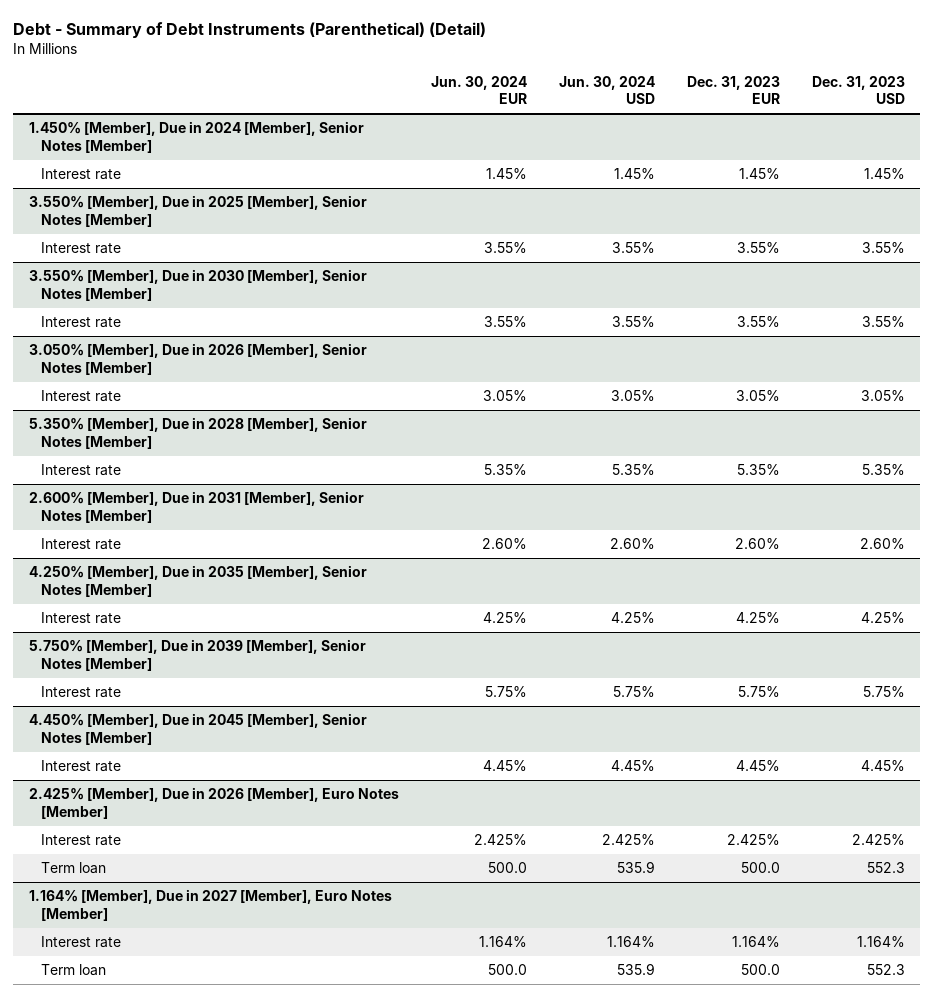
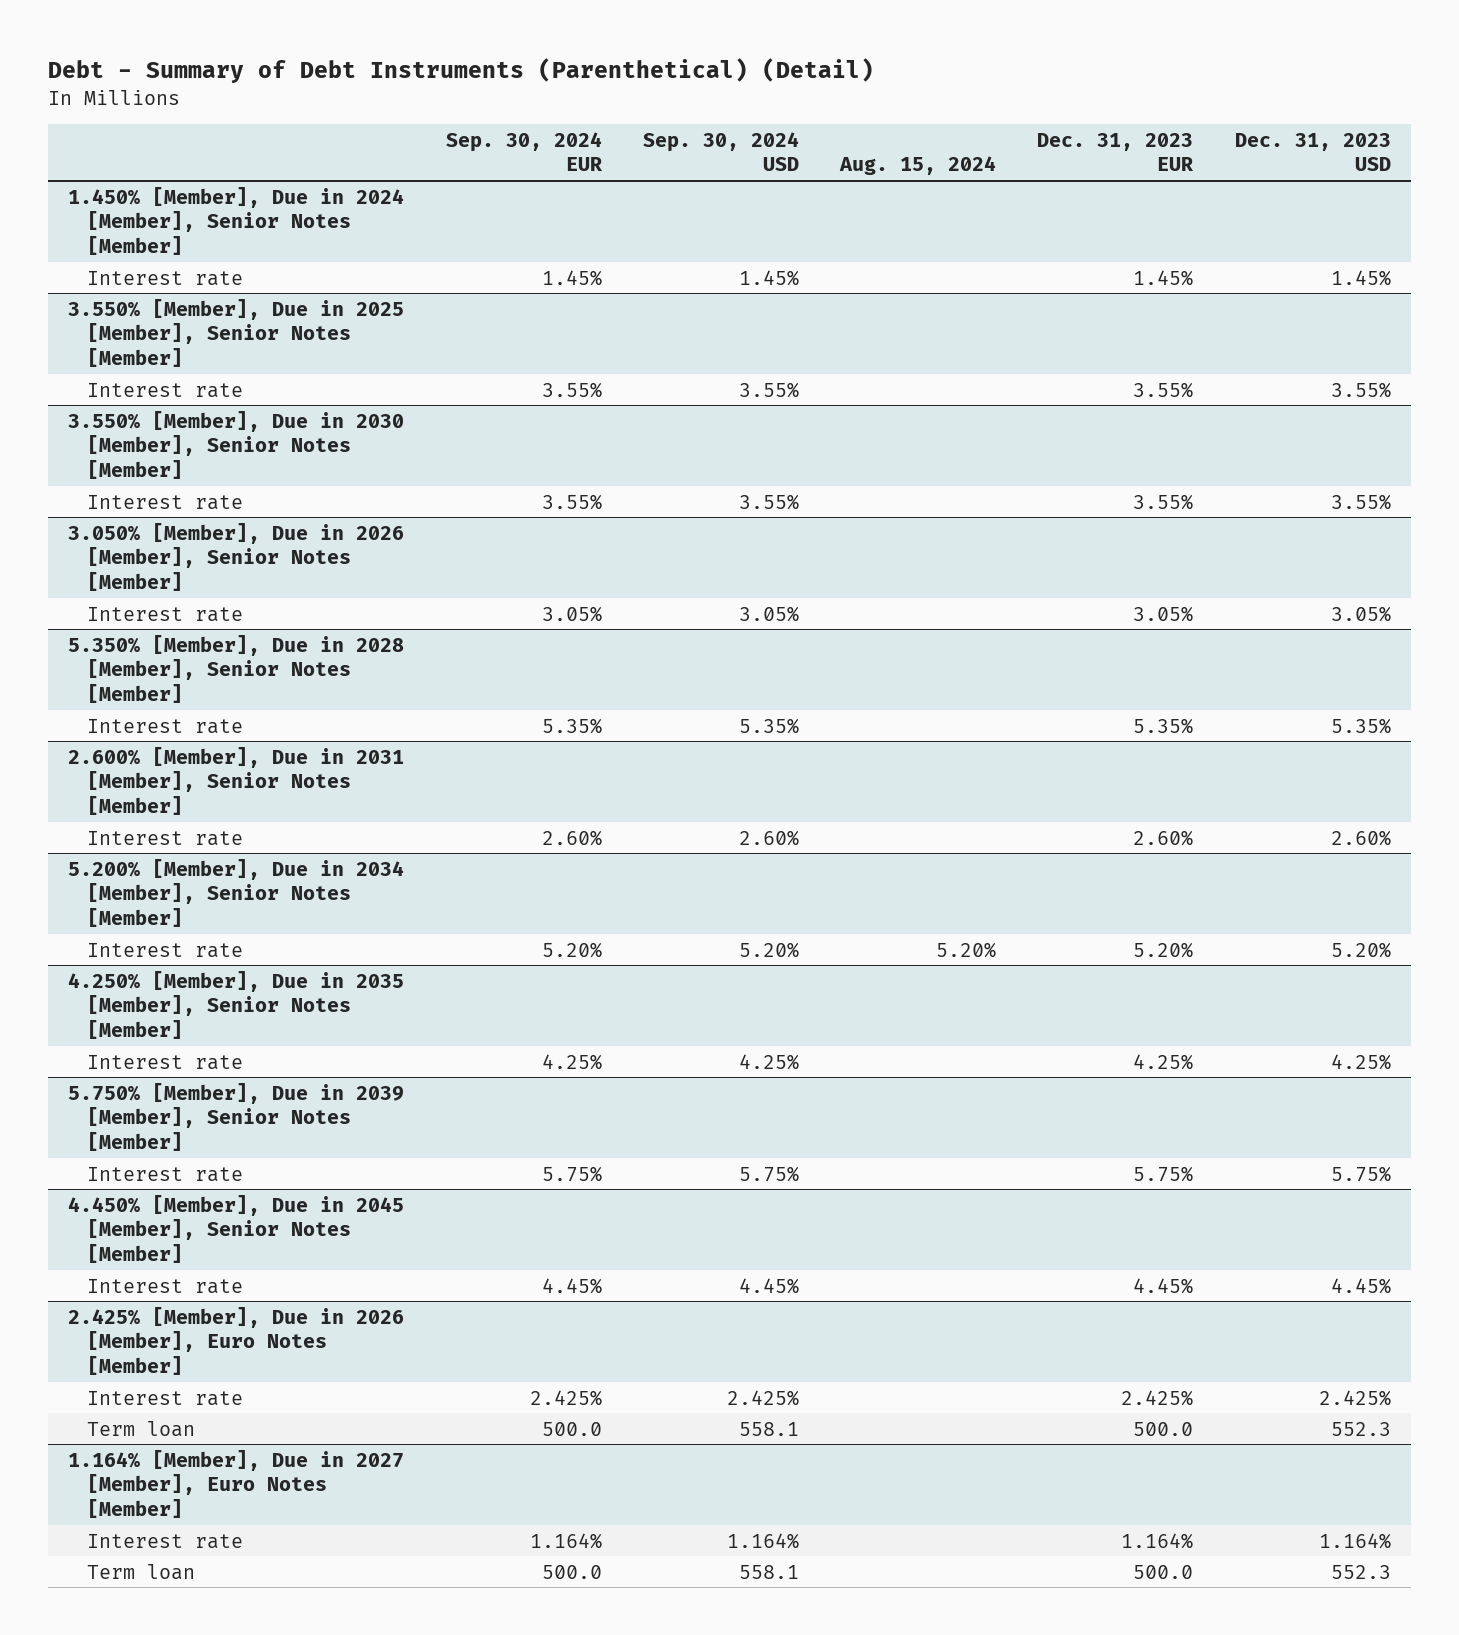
- | Jun. 30, 2024 EUR | Jun. 30, 2024 USD | Dec. 31, 2023 EUR | Dec. 31, 2023 USD
+ | Sep. 30, 2024 EUR | Sep. 30, 2024 USD | Aug. 15, 2024 | Dec. 31, 2023 EUR | Dec. 31, 2023 USD
+ 5.200% [Member], Due in 2034 [Member], Senior Notes [Member]
+ Interest rate | 5.20% | 5.20% | 5.20% | 5.20% | 5.20%

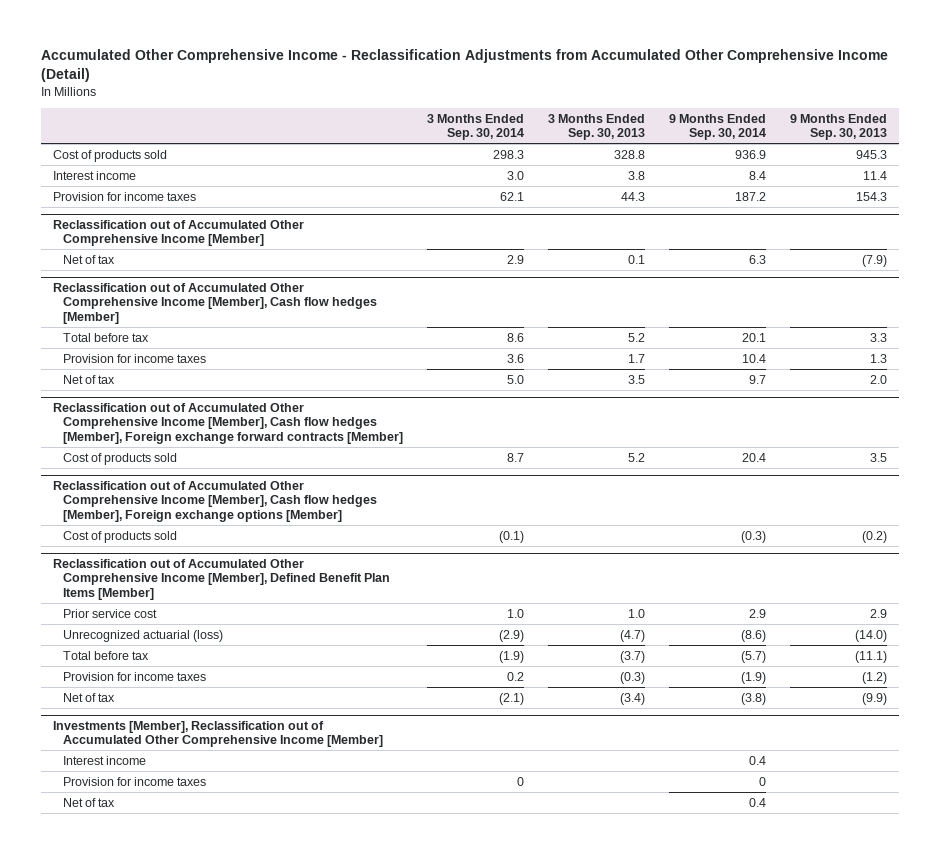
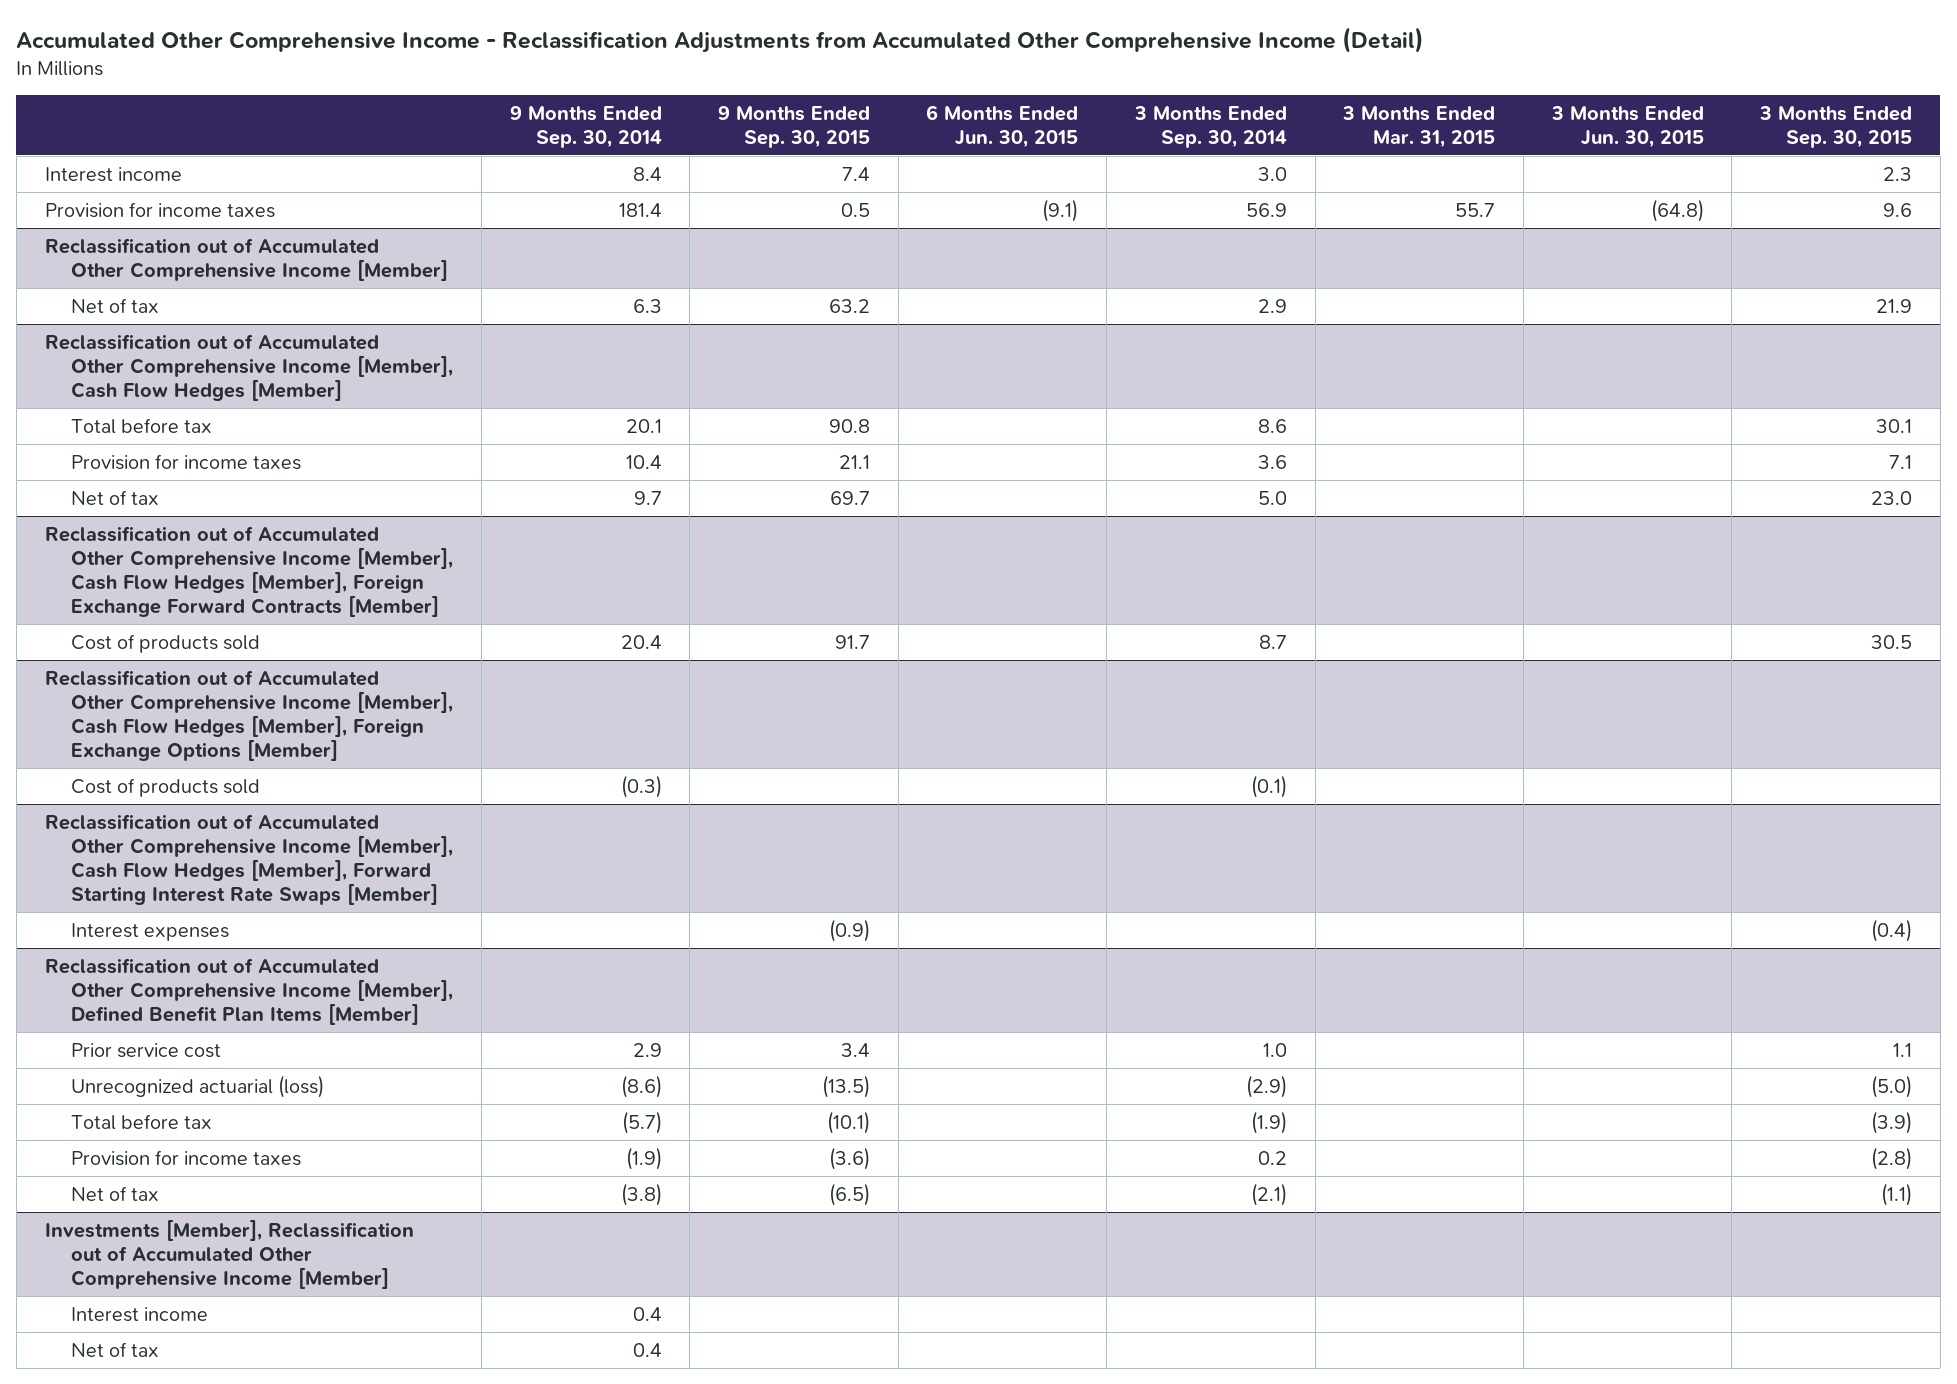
- | 3 Months Ended Sep. 30, 2014 | 3 Months Ended Sep. 30, 2013 | 9 Months Ended Sep. 30, 2014 | 9 Months Ended Sep. 30, 2013
+ | 9 Months Ended Sep. 30, 2014 | 9 Months Ended Sep. 30, 2015 | 6 Months Ended Jun. 30, 2015 | 3 Months Ended Sep. 30, 2014 | 3 Months Ended Mar. 31, 2015 | 3 Months Ended Jun. 30, 2015 | 3 Months Ended Sep. 30, 2015
- Cost of products sold | 298.3 | 328.8 | 936.9 | 945.3
- Provision for income taxes | 62.1 | 44.3 | 187.2 | 154.3
+ Provision for income taxes | 181.4 | 0.5 | (9.1) | 56.9 | 55.7 | (64.8) | 9.6
- Reclassification out of Accumulated Other Comprehensive Income [Member], Cash flow hedges [Member]
+ Reclassification out of Accumulated Other Comprehensive Income [Member], Cash Flow Hedges [Member]
- Reclassification out of Accumulated Other Comprehensive Income [Member], Cash flow hedges [Member], Foreign exchange forward contracts [Member]
+ Reclassification out of Accumulated Other Comprehensive Income [Member], Cash Flow Hedges [Member], Foreign Exchange Forward Contracts [Member]
- Reclassification out of Accumulated Other Comprehensive Income [Member], Cash flow hedges [Member], Foreign exchange options [Member]
+ Reclassification out of Accumulated Other Comprehensive Income [Member], Cash Flow Hedges [Member], Foreign Exchange Options [Member]
+ Reclassification out of Accumulated Other Comprehensive Income [Member], Cash Flow Hedges [Member], Forward Starting Interest Rate Swaps [Member]
+ Interest expenses | | (0.9) | | | | | (0.4)
@ Investments [Member], Reclassification out of Accumulated Other Comprehensive Income [Member]
- Provision for income taxes | 0 | | 0 |

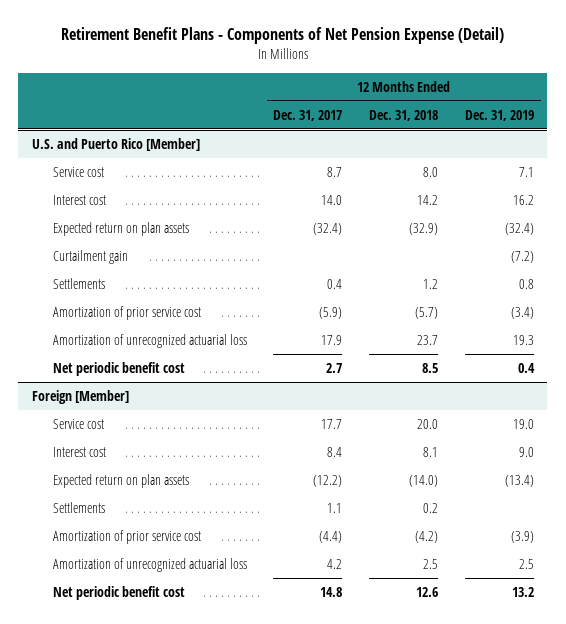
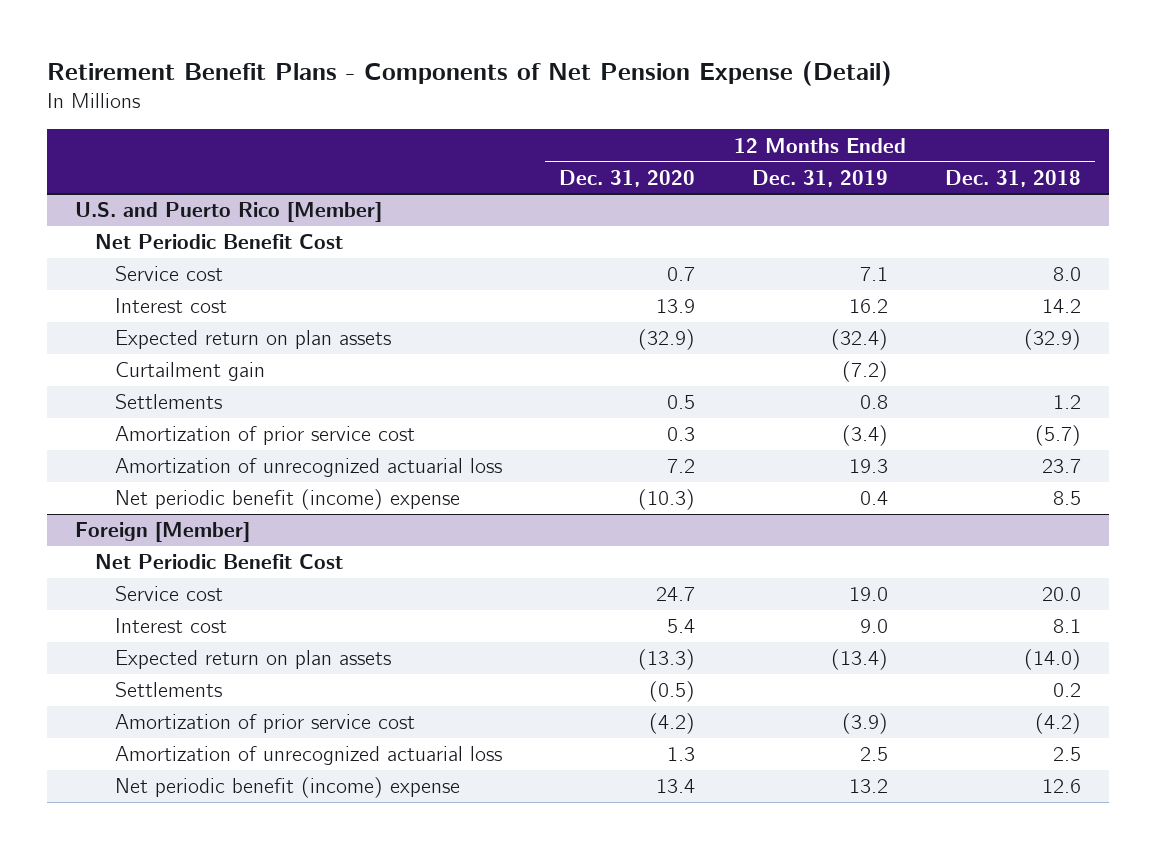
- | 12 Months Ended Dec. 31, 2017 | 12 Months Ended Dec. 31, 2018 | 12 Months Ended Dec. 31, 2019
+ | 12 Months Ended Dec. 31, 2020 | 12 Months Ended Dec. 31, 2019 | 12 Months Ended Dec. 31, 2018
@ U.S. and Puerto Rico [Member]
+ Net Periodic Benefit Cost
- Net periodic benefit cost | 2.7 | 8.5 | 0.4
+ Net periodic benefit (income) expense | (10.3) | 0.4 | 8.5
@ Foreign [Member]
+ Net Periodic Benefit Cost
- Net periodic benefit cost | 14.8 | 12.6 | 13.2
+ Net periodic benefit (income) expense | 13.4 | 13.2 | 12.6

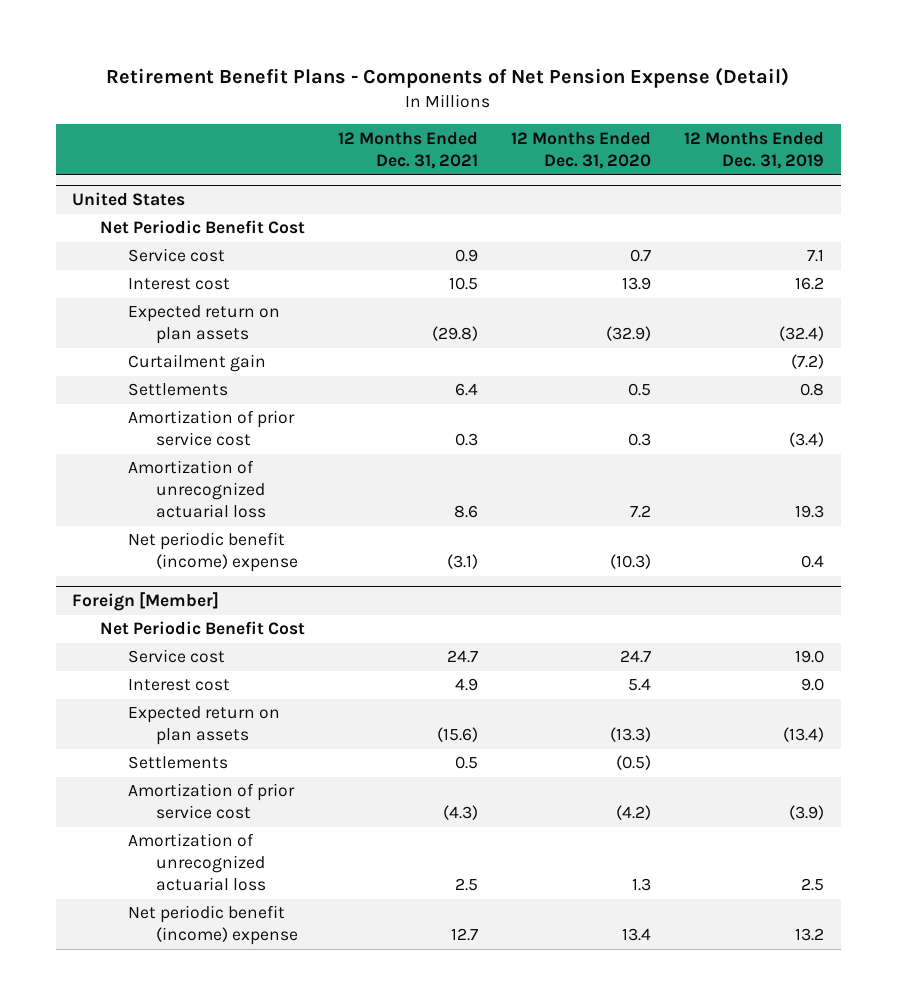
- | 12 Months Ended Dec. 31, 2020 | 12 Months Ended Dec. 31, 2019 | 12 Months Ended Dec. 31, 2018
+ | 12 Months Ended Dec. 31, 2021 | 12 Months Ended Dec. 31, 2020 | 12 Months Ended Dec. 31, 2019
- U.S. and Puerto Rico [Member]
+ United States

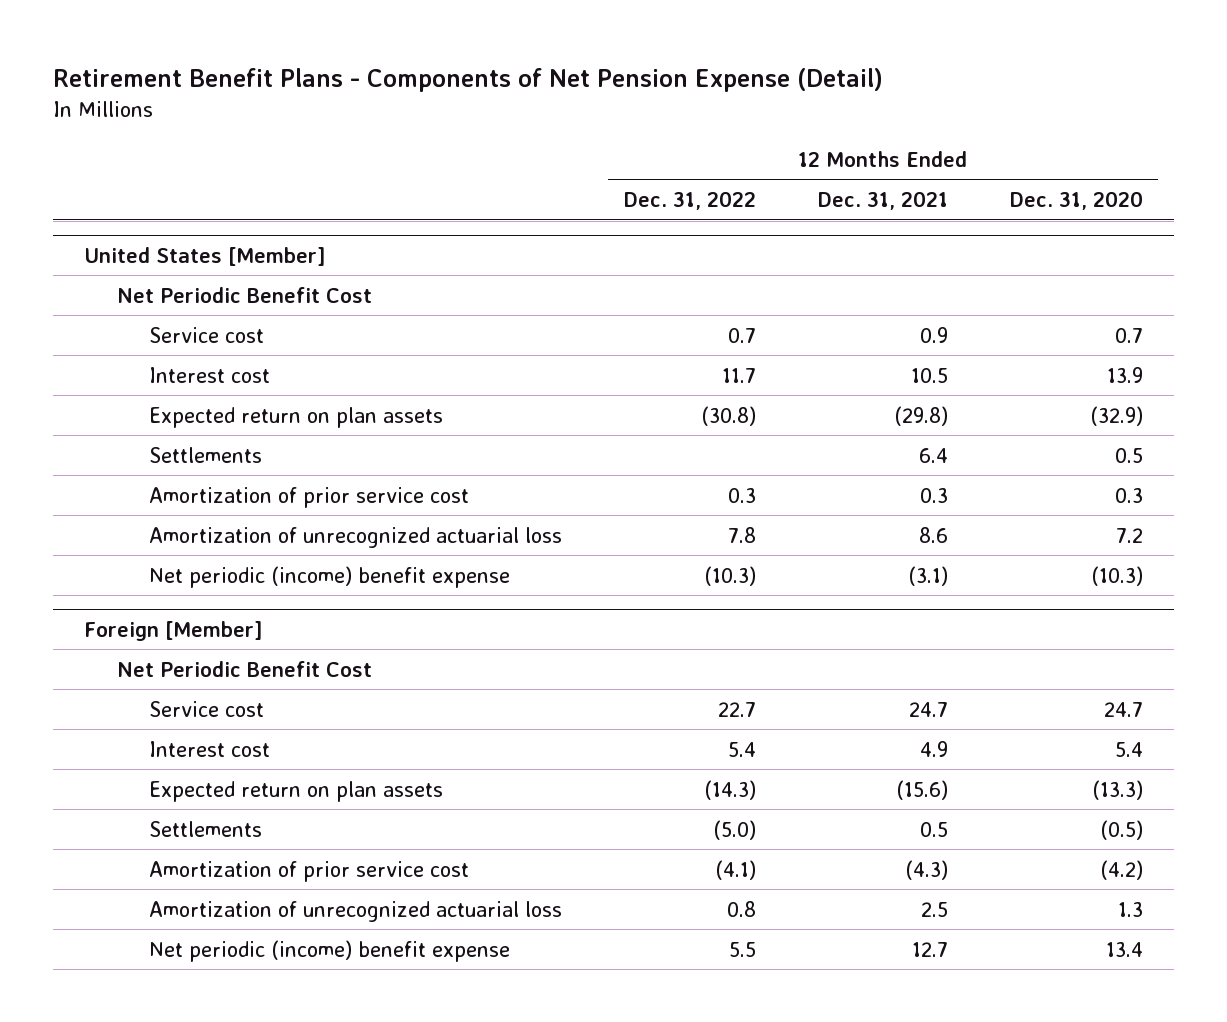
- | 12 Months Ended Dec. 31, 2021 | 12 Months Ended Dec. 31, 2020 | 12 Months Ended Dec. 31, 2019
+ | 12 Months Ended Dec. 31, 2022 | 12 Months Ended Dec. 31, 2021 | 12 Months Ended Dec. 31, 2020
- United States
+ United States [Member]
- Curtailment gain | | | (7.2)
- Net periodic benefit (income) expense | (3.1) | (10.3) | 0.4
+ Net periodic (income) benefit expense | (10.3) | (3.1) | (10.3)
@ Foreign [Member]
- Net periodic benefit (income) expense | 12.7 | 13.4 | 13.2
+ Net periodic (income) benefit expense | 5.5 | 12.7 | 13.4

